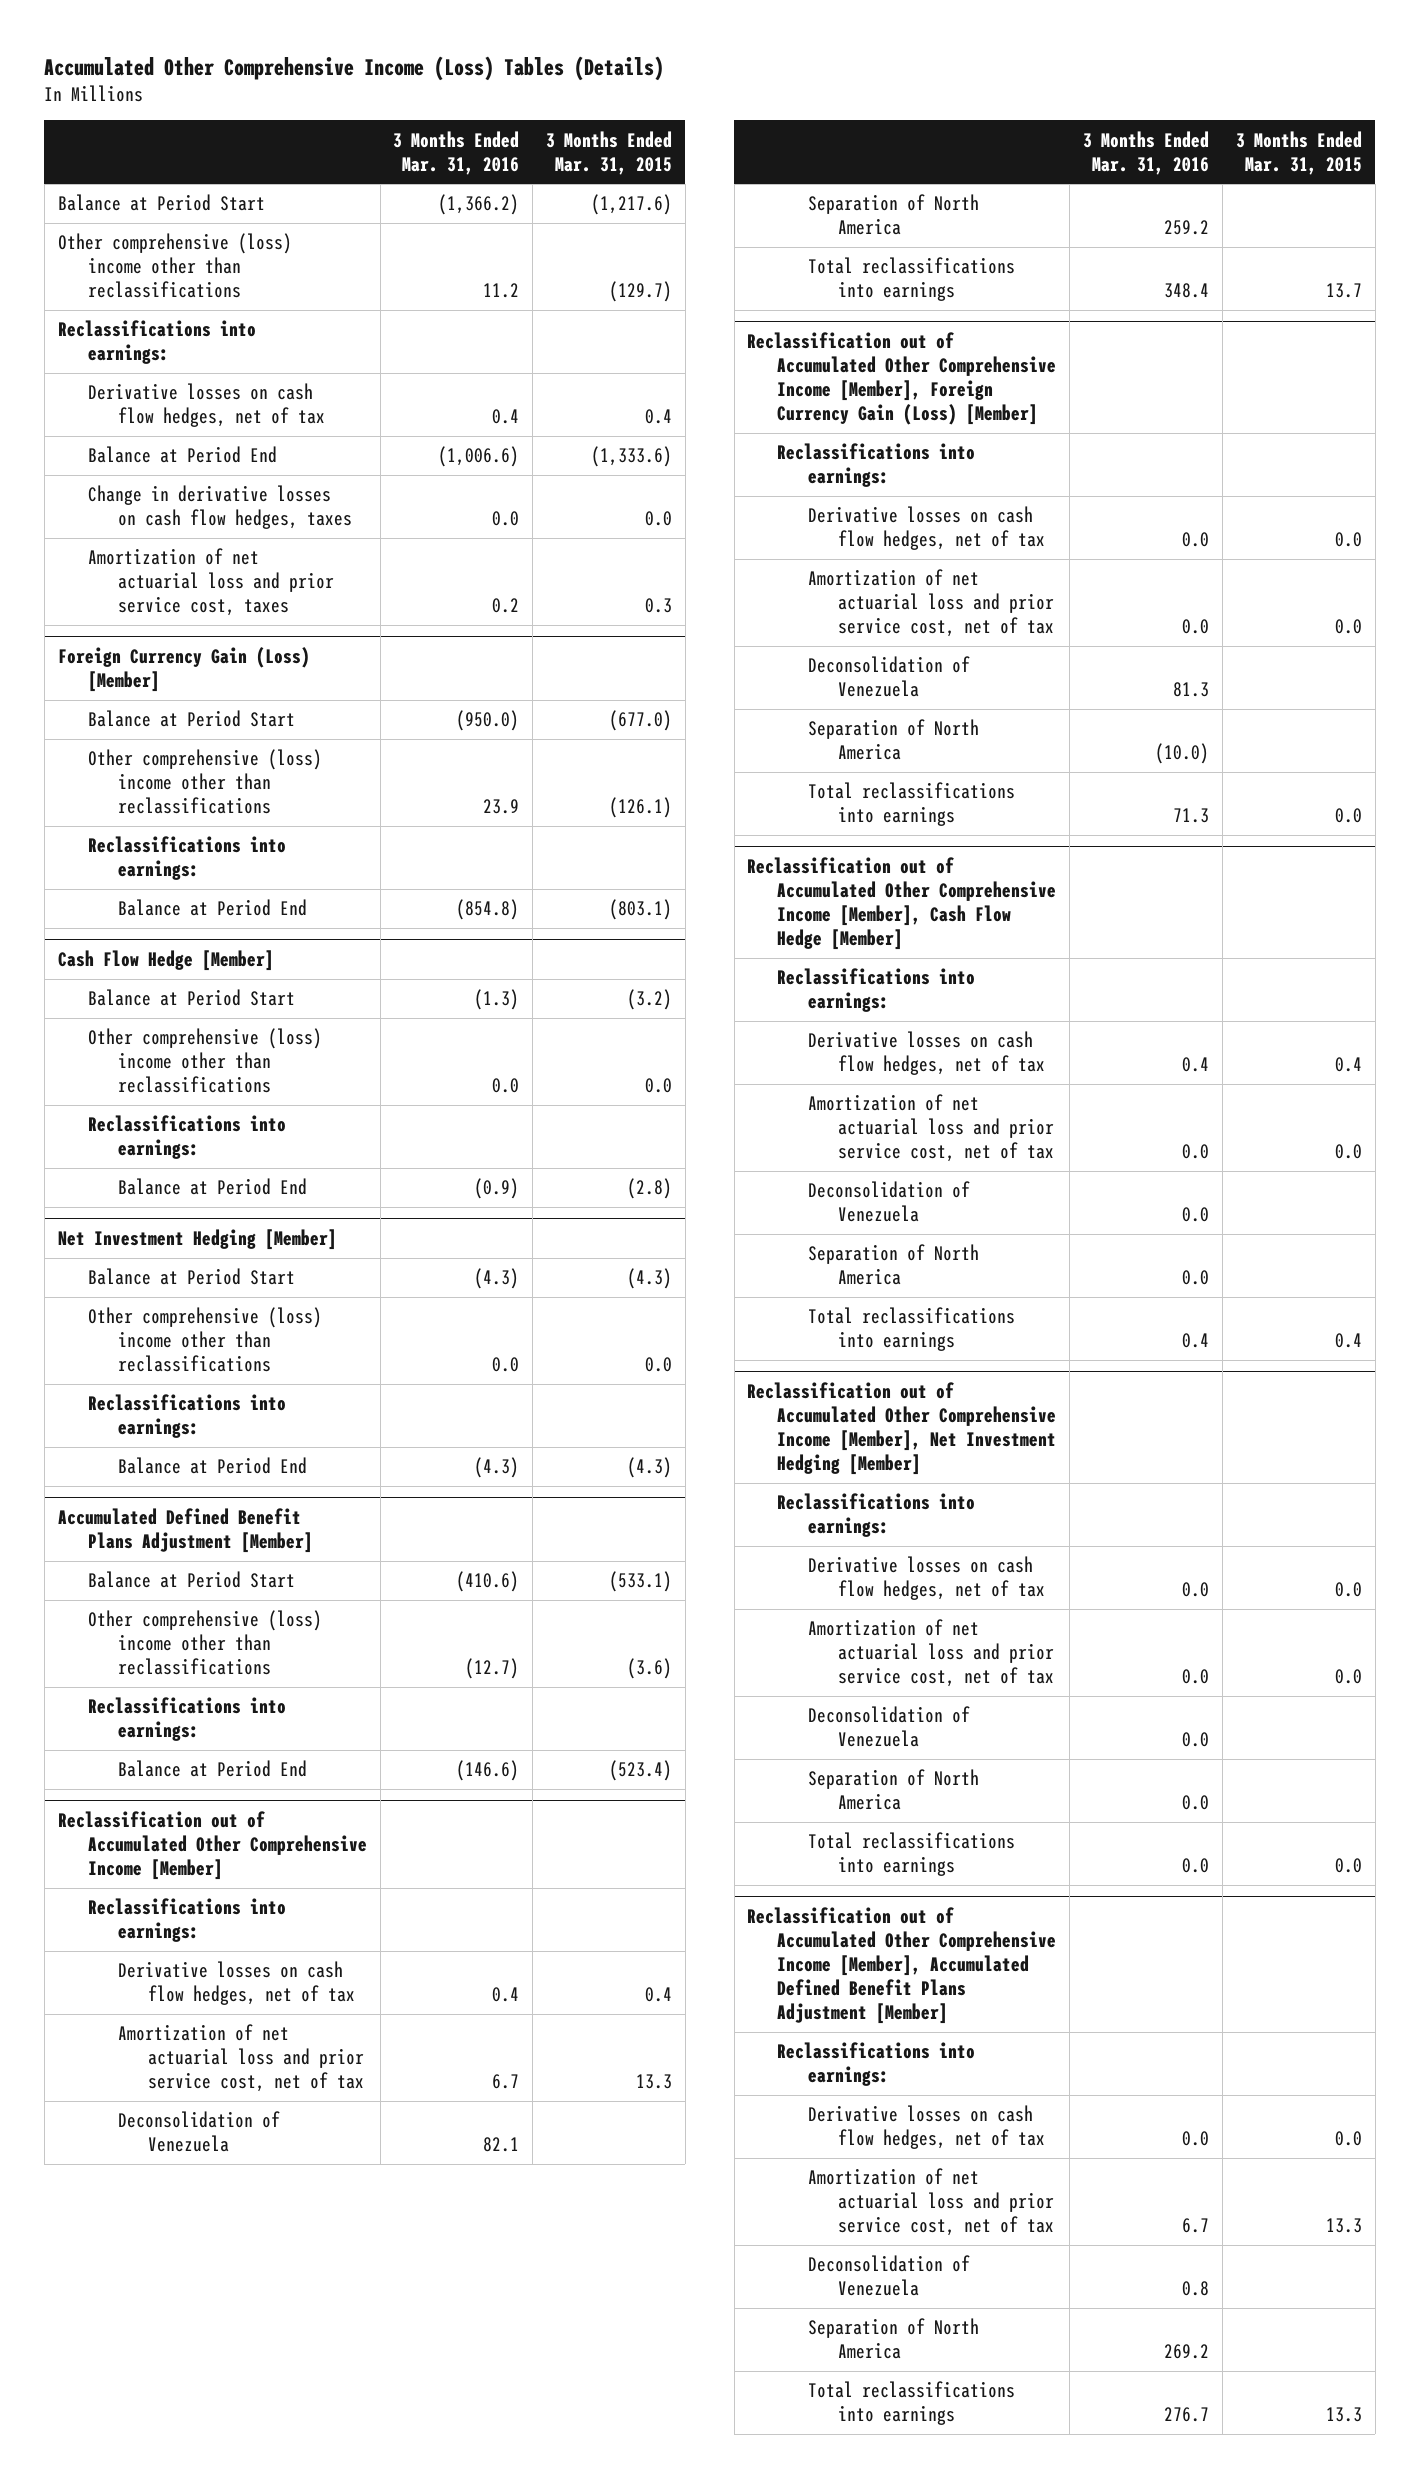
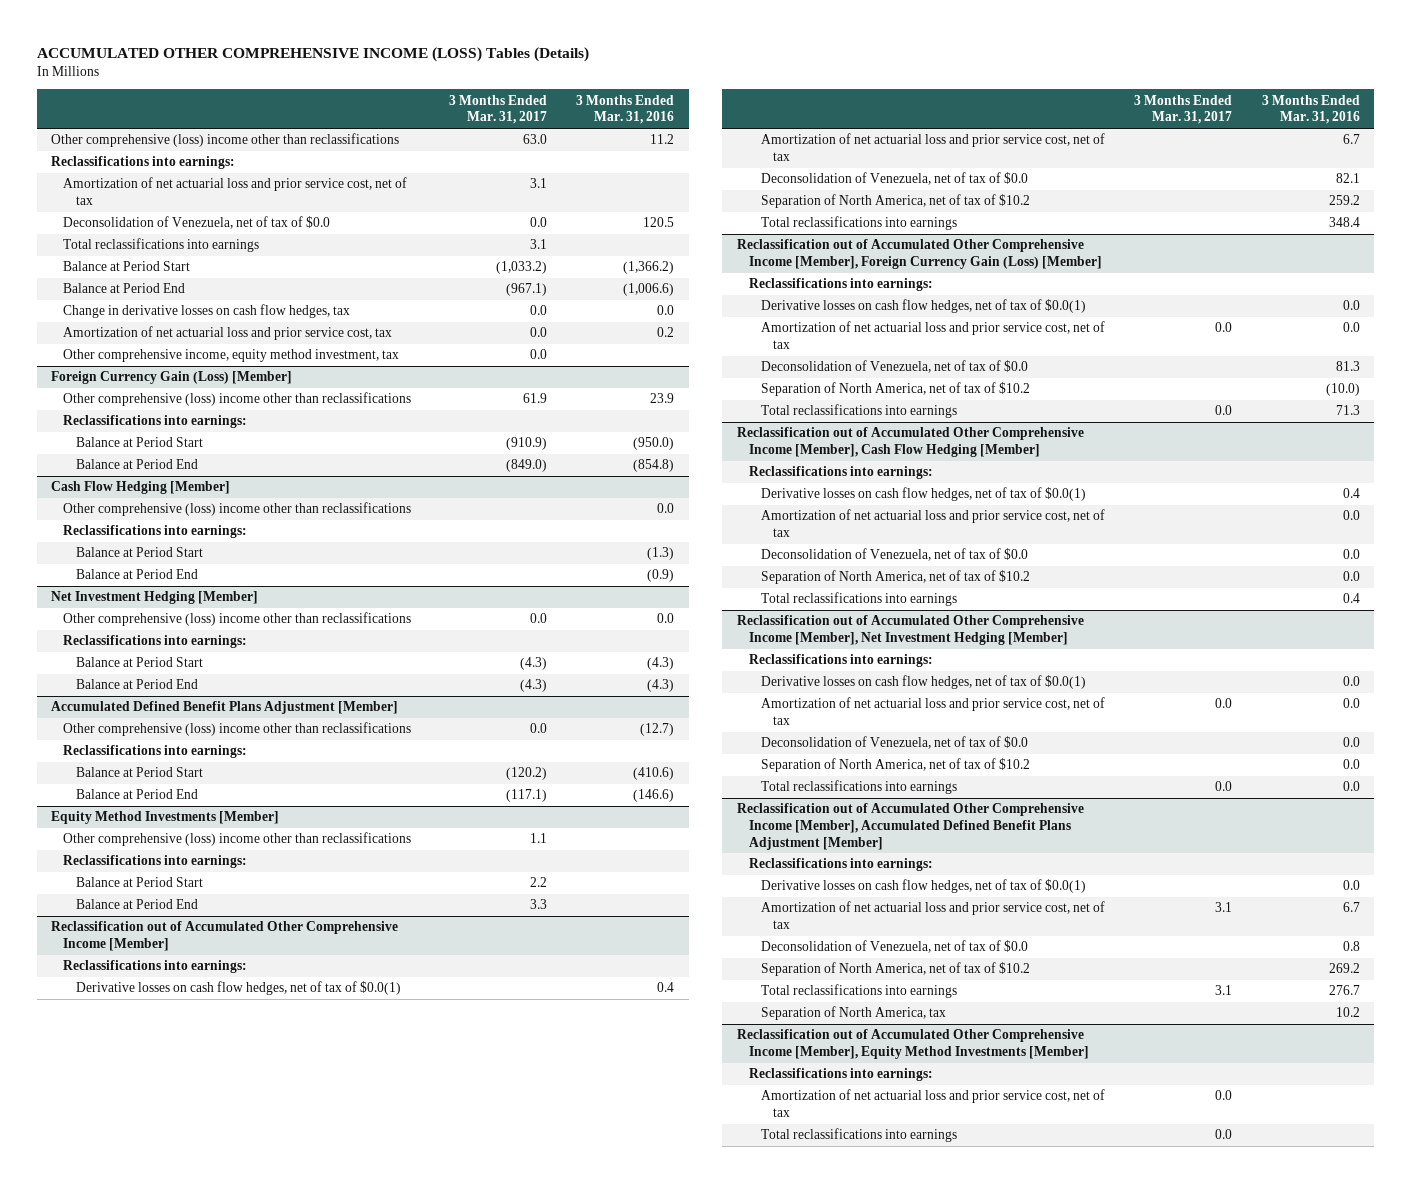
- Accumulated Other Comprehensive Income (Loss) Tables (Details)
+ ACCUMULATED OTHER COMPREHENSIVE INCOME (LOSS) Tables (Details)
- | 3 Months Ended Mar. 31, 2016 | 3 Months Ended Mar. 31, 2015
+ | 3 Months Ended Mar. 31, 2017 | 3 Months Ended Mar. 31, 2016
- Derivative losses on cash flow hedges, net of tax | 0.4 | 0.4
+ Amortization of net actuarial loss and prior service cost, net of tax | 3.1 |
+ Deconsolidation of Venezuela, net of tax of $0.0 | 0.0 | 120.5
+ Total reclassifications into earnings | 3.1 |
moved down: Balance at Period Start | (1,033.2) | (1,366.2)
- Change in derivative losses on cash flow hedges, taxes | 0.0 | 0.0
- Amortization of net actuarial loss and prior service cost, taxes | 0.2 | 0.3
+ Change in derivative losses on cash flow hedges, tax | 0.0 | 0.0
+ Amortization of net actuarial loss and prior service cost, tax | 0.0 | 0.2
+ Other comprehensive income, equity method investment, tax | 0.0 |
@ Foreign Currency Gain (Loss) [Member]
moved down: Balance at Period Start | (910.9) | (950.0)
- Cash Flow Hedge [Member]
- Balance at Period Start | (1.3) | (3.2)
+ Cash Flow Hedging [Member]
+ Balance at Period Start | | (1.3)
@ Net Investment Hedging [Member]
moved down: Balance at Period Start | (4.3) | (4.3)
@ Accumulated Defined Benefit Plans Adjustment [Member]
moved down: Balance at Period Start | (120.2) | (410.6)
+ Equity Method Investments [Member]
+ Other comprehensive (loss) income other than reclassifications | 1.1 |
+ Reclassifications into earnings:
+ Balance at Period Start | 2.2 |
+ Balance at Period End | 3.3 |
@ Reclassification out of Accumulated Other Comprehensive Income [Member]
- Derivative losses on cash flow hedges, net of tax | 0.4 | 0.4
+ Derivative losses on cash flow hedges, net of tax of $0.0(1) | | 0.4
- Deconsolidation of Venezuela | 82.1 |
- Separation of North America | 259.2 |
+ Deconsolidation of Venezuela, net of tax of $0.0 | | 82.1
+ Separation of North America, net of tax of $10.2 | | 259.2
@ Reclassification out of Accumulated Other Comprehensive Income [Member], Foreign Currency Gain (Loss) [Member]
- Derivative losses on cash flow hedges, net of tax | 0.0 | 0.0
+ Derivative losses on cash flow hedges, net of tax of $0.0(1) | | 0.0
- Deconsolidation of Venezuela | 81.3 |
- Separation of North America | (10.0) |
+ Deconsolidation of Venezuela, net of tax of $0.0 | | 81.3
+ Separation of North America, net of tax of $10.2 | | (10.0)
- Reclassification out of Accumulated Other Comprehensive Income [Member], Cash Flow Hedge [Member]
+ Reclassification out of Accumulated Other Comprehensive Income [Member], Cash Flow Hedging [Member]
- Derivative losses on cash flow hedges, net of tax | 0.4 | 0.4
+ Derivative losses on cash flow hedges, net of tax of $0.0(1) | | 0.4
- Deconsolidation of Venezuela | 0.0 |
- Separation of North America | 0.0 |
+ Deconsolidation of Venezuela, net of tax of $0.0 | | 0.0
+ Separation of North America, net of tax of $10.2 | | 0.0
@ Reclassification out of Accumulated Other Comprehensive Income [Member], Net Investment Hedging [Member]
- Derivative losses on cash flow hedges, net of tax | 0.0 | 0.0
+ Derivative losses on cash flow hedges, net of tax of $0.0(1) | | 0.0
- Deconsolidation of Venezuela | 0.0 |
- Separation of North America | 0.0 |
+ Deconsolidation of Venezuela, net of tax of $0.0 | | 0.0
+ Separation of North America, net of tax of $10.2 | | 0.0
@ Reclassification out of Accumulated Other Comprehensive Income [Member], Accumulated Defined Benefit Plans Adjustment [Member]
- Derivative losses on cash flow hedges, net of tax | 0.0 | 0.0
+ Derivative losses on cash flow hedges, net of tax of $0.0(1) | | 0.0
- Deconsolidation of Venezuela | 0.8 |
- Separation of North America | 269.2 |
+ Deconsolidation of Venezuela, net of tax of $0.0 | | 0.8
+ Separation of North America, net of tax of $10.2 | | 269.2
+ Separation of North America, tax | | 10.2
+ Reclassification out of Accumulated Other Comprehensive Income [Member], Equity Method Investments [Member]
+ Reclassifications into earnings:
+ Amortization of net actuarial loss and prior service cost, net of tax | 0.0 |
+ Total reclassifications into earnings | 0.0 |

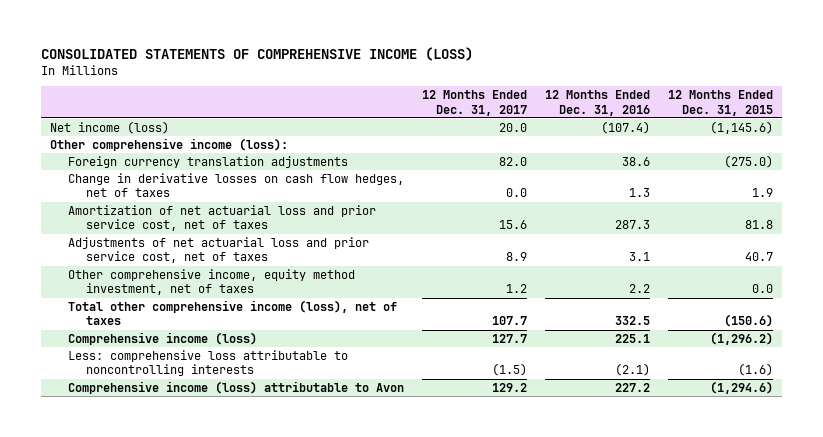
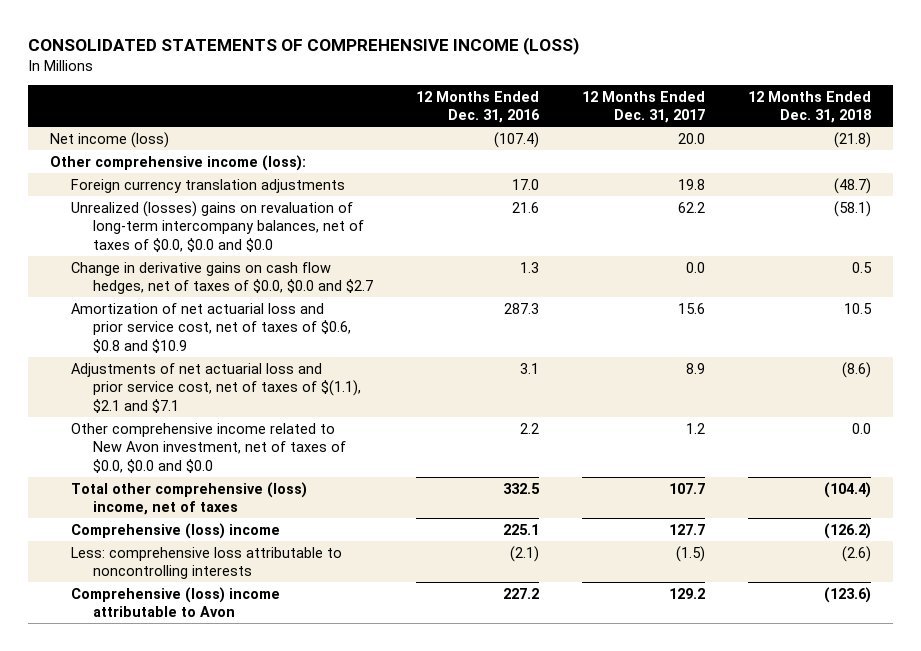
- | 12 Months Ended Dec. 31, 2017 | 12 Months Ended Dec. 31, 2016 | 12 Months Ended Dec. 31, 2015
+ | 12 Months Ended Dec. 31, 2016 | 12 Months Ended Dec. 31, 2017 | 12 Months Ended Dec. 31, 2018
- Foreign currency translation adjustments | 82.0 | 38.6 | (275.0)
- Change in derivative losses on cash flow hedges, net of taxes | 0.0 | 1.3 | 1.9
- Amortization of net actuarial loss and prior service cost, net of taxes | 15.6 | 287.3 | 81.8
- Adjustments of net actuarial loss and prior service cost, net of taxes | 8.9 | 3.1 | 40.7
- Other comprehensive income, equity method investment, net of taxes | 1.2 | 2.2 | 0.0
- Total other comprehensive income (loss), net of taxes | 107.7 | 332.5 | (150.6)
- Comprehensive income (loss) | 127.7 | 225.1 | (1,296.2)
+ Foreign currency translation adjustments | 17.0 | 19.8 | (48.7)
+ Unrealized (losses) gains on revaluation of long-term intercompany balances, net of taxes of $0.0, $0.0 and $0.0 | 21.6 | 62.2 | (58.1)
+ Change in derivative gains on cash flow hedges, net of taxes of $0.0, $0.0 and $2.7 | 1.3 | 0.0 | 0.5
+ Amortization of net actuarial loss and prior service cost, net of taxes of $0.6, $0.8 and $10.9 | 287.3 | 15.6 | 10.5
+ Adjustments of net actuarial loss and prior service cost, net of taxes of $(1.1), $2.1 and $7.1 | 3.1 | 8.9 | (8.6)
+ Other comprehensive income related to New Avon investment, net of taxes of $0.0, $0.0 and $0.0 | 2.2 | 1.2 | 0.0
+ Total other comprehensive (loss) income, net of taxes | 332.5 | 107.7 | (104.4)
+ Comprehensive (loss) income | 225.1 | 127.7 | (126.2)
- Comprehensive income (loss) attributable to Avon | 129.2 | 227.2 | (1,294.6)
+ Comprehensive (loss) income attributable to Avon | 227.2 | 129.2 | (123.6)

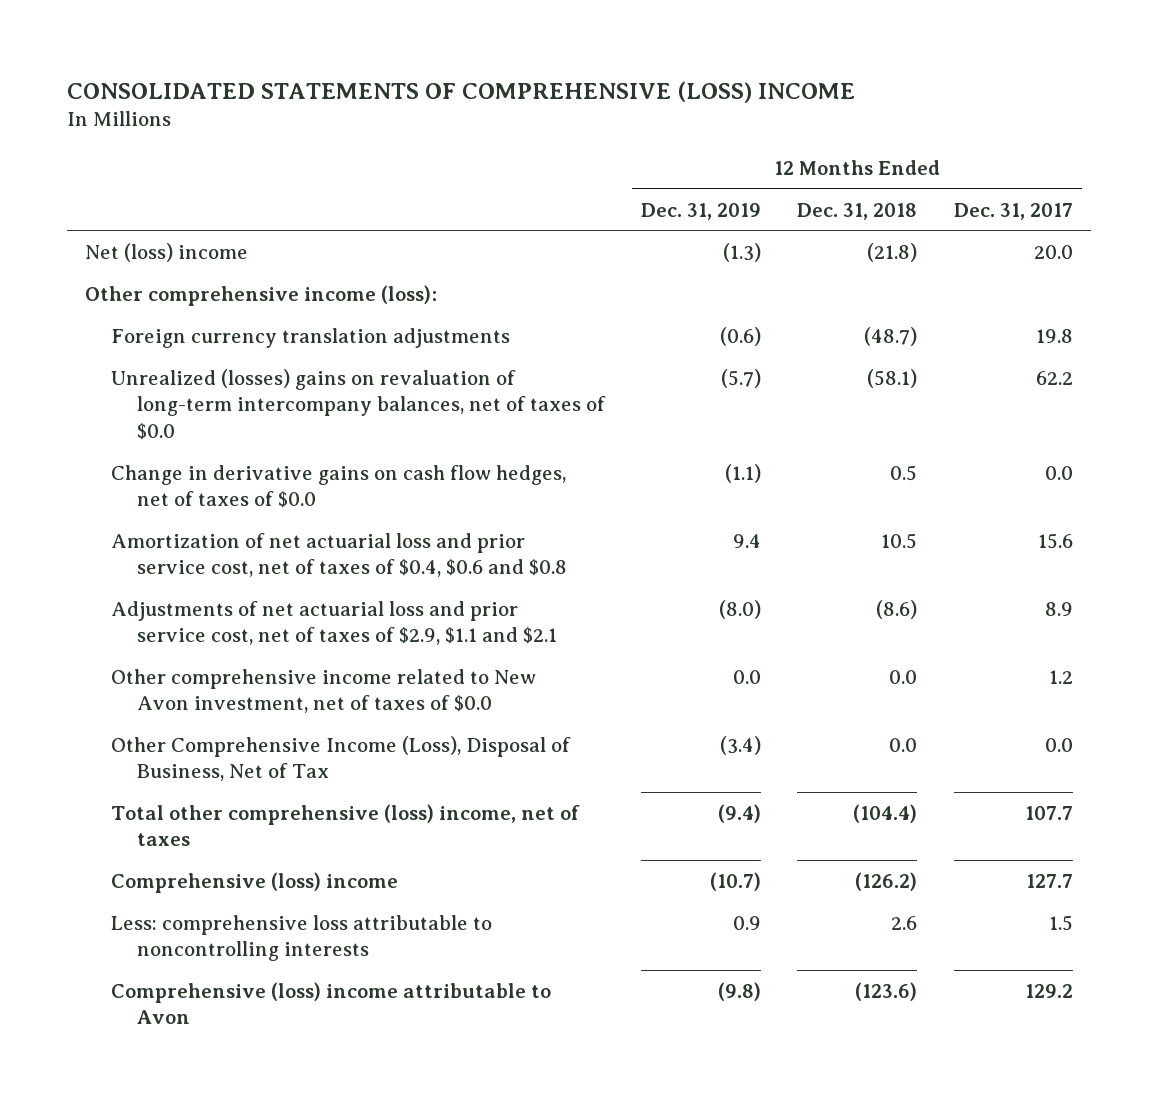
- CONSOLIDATED STATEMENTS OF COMPREHENSIVE INCOME (LOSS)
+ CONSOLIDATED STATEMENTS OF COMPREHENSIVE (LOSS) INCOME
- | 12 Months Ended Dec. 31, 2016 | 12 Months Ended Dec. 31, 2017 | 12 Months Ended Dec. 31, 2018
+ | 12 Months Ended Dec. 31, 2019 | 12 Months Ended Dec. 31, 2018 | 12 Months Ended Dec. 31, 2017
- Net income (loss) | (107.4) | 20.0 | (21.8)
+ Net (loss) income | (1.3) | (21.8) | 20.0
- Unrealized (losses) gains on revaluation of long-term intercompany balances, net of taxes of $0.0, $0.0 and $0.0 | 21.6 | 62.2 | (58.1)
- Change in derivative gains on cash flow hedges, net of taxes of $0.0, $0.0 and $2.7 | 1.3 | 0.0 | 0.5
- Amortization of net actuarial loss and prior service cost, net of taxes of $0.6, $0.8 and $10.9 | 287.3 | 15.6 | 10.5
- Adjustments of net actuarial loss and prior service cost, net of taxes of $(1.1), $2.1 and $7.1 | 3.1 | 8.9 | (8.6)
- Other comprehensive income related to New Avon investment, net of taxes of $0.0, $0.0 and $0.0 | 2.2 | 1.2 | 0.0
+ Unrealized (losses) gains on revaluation of long-term intercompany balances, net of taxes of $0.0 | (5.7) | (58.1) | 62.2
+ Change in derivative gains on cash flow hedges, net of taxes of $0.0 | (1.1) | 0.5 | 0.0
+ Amortization of net actuarial loss and prior service cost, net of taxes of $0.4, $0.6 and $0.8 | 9.4 | 10.5 | 15.6
+ Adjustments of net actuarial loss and prior service cost, net of taxes of $2.9, $1.1 and $2.1 | (8.0) | (8.6) | 8.9
+ Other comprehensive income related to New Avon investment, net of taxes of $0.0 | 0.0 | 0.0 | 1.2
+ Other Comprehensive Income (Loss), Disposal of Business, Net of Tax | (3.4) | 0.0 | 0.0
- Less: comprehensive loss attributable to noncontrolling interests | (2.1) | (1.5) | (2.6)
+ Less: comprehensive loss attributable to noncontrolling interests | 0.9 | 2.6 | 1.5

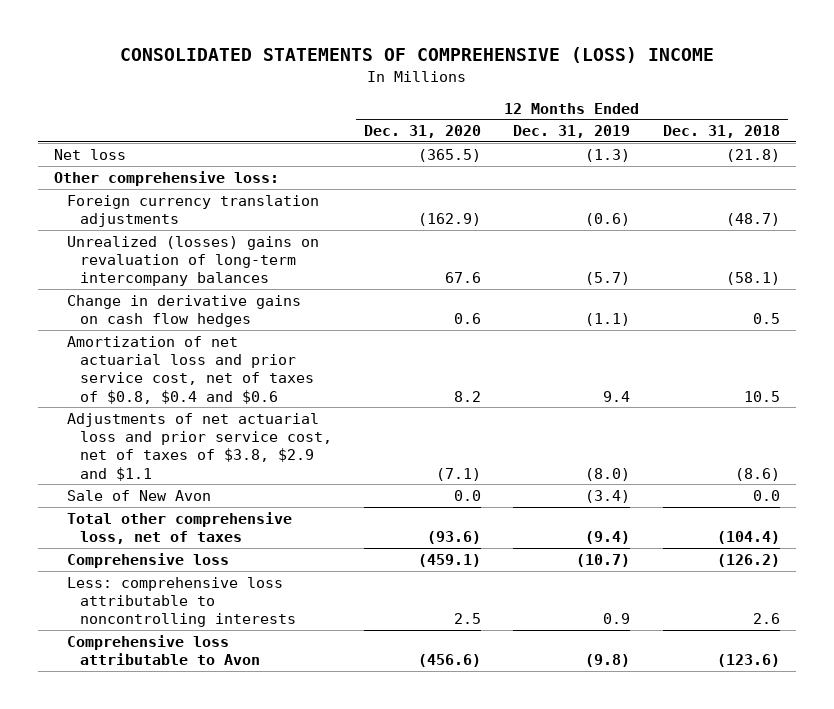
- | 12 Months Ended Dec. 31, 2019 | 12 Months Ended Dec. 31, 2018 | 12 Months Ended Dec. 31, 2017
+ | 12 Months Ended Dec. 31, 2020 | 12 Months Ended Dec. 31, 2019 | 12 Months Ended Dec. 31, 2018
- Net (loss) income | (1.3) | (21.8) | 20.0
- Other comprehensive income (loss):
+ Net loss | (365.5) | (1.3) | (21.8)
+ Other comprehensive loss:
- Unrealized (losses) gains on revaluation of long-term intercompany balances, net of taxes of $0.0 | (5.7) | (58.1) | 62.2
- Change in derivative gains on cash flow hedges, net of taxes of $0.0 | (1.1) | 0.5 | 0.0
- Amortization of net actuarial loss and prior service cost, net of taxes of $0.4, $0.6 and $0.8 | 9.4 | 10.5 | 15.6
- Adjustments of net actuarial loss and prior service cost, net of taxes of $2.9, $1.1 and $2.1 | (8.0) | (8.6) | 8.9
- Other comprehensive income related to New Avon investment, net of taxes of $0.0 | 0.0 | 0.0 | 1.2
- Other Comprehensive Income (Loss), Disposal of Business, Net of Tax | (3.4) | 0.0 | 0.0
- Total other comprehensive (loss) income, net of taxes | (9.4) | (104.4) | 107.7
- Comprehensive (loss) income | (10.7) | (126.2) | 127.7
+ Unrealized (losses) gains on revaluation of long-term intercompany balances | 67.6 | (5.7) | (58.1)
+ Change in derivative gains on cash flow hedges | 0.6 | (1.1) | 0.5
+ Amortization of net actuarial loss and prior service cost, net of taxes of $0.8, $0.4 and $0.6 | 8.2 | 9.4 | 10.5
+ Adjustments of net actuarial loss and prior service cost, net of taxes of $3.8, $2.9 and $1.1 | (7.1) | (8.0) | (8.6)
+ Sale of New Avon | 0.0 | (3.4) | 0.0
+ Total other comprehensive loss, net of taxes | (93.6) | (9.4) | (104.4)
+ Comprehensive loss | (459.1) | (10.7) | (126.2)
- Comprehensive (loss) income attributable to Avon | (9.8) | (123.6) | 129.2
+ Comprehensive loss attributable to Avon | (456.6) | (9.8) | (123.6)

